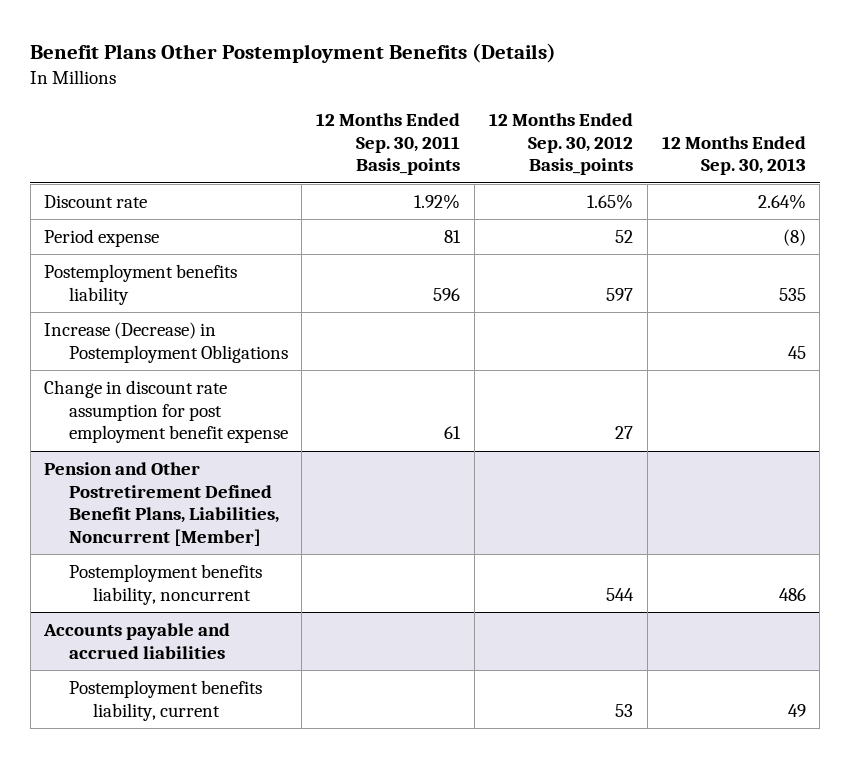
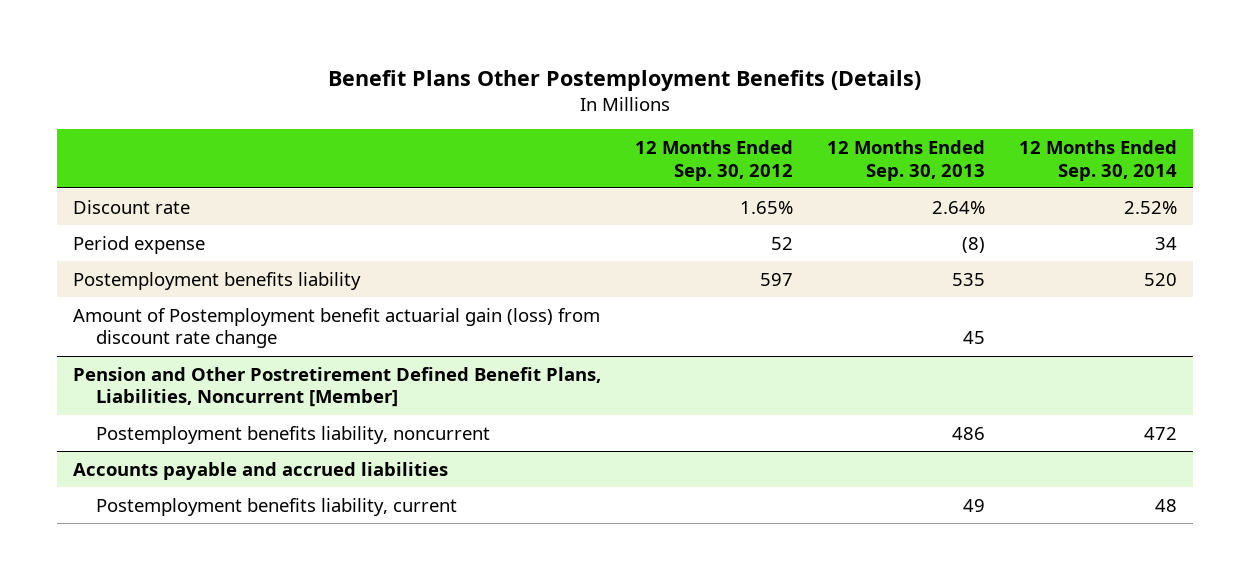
- | 12 Months Ended Sep. 30, 2011 Basis_points | 12 Months Ended Sep. 30, 2012 Basis_points | 12 Months Ended Sep. 30, 2013
+ | 12 Months Ended Sep. 30, 2012 | 12 Months Ended Sep. 30, 2013 | 12 Months Ended Sep. 30, 2014
- Increase (Decrease) in Postemployment Obligations | | | 45
- Change in discount rate assumption for post employment benefit expense | 61 | 27 |
+ Amount of Postemployment benefit actuarial gain (loss) from discount rate change | | 45 |

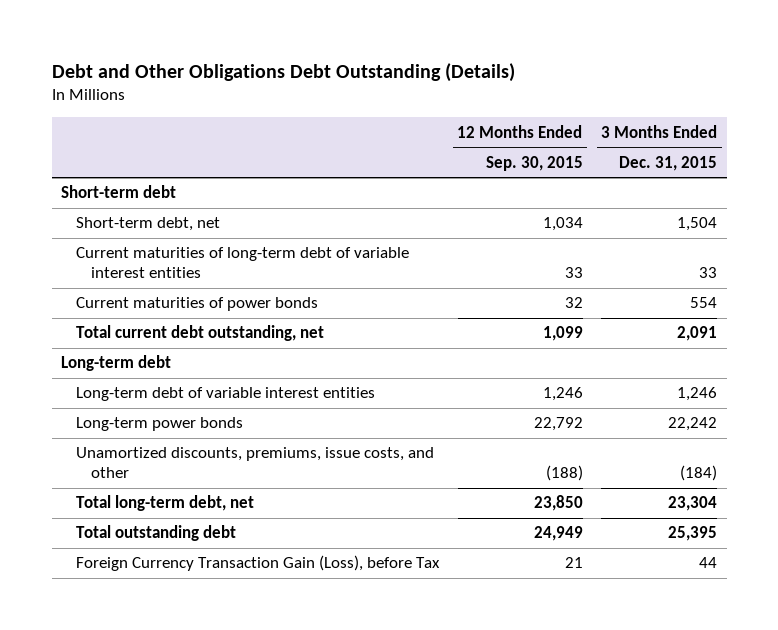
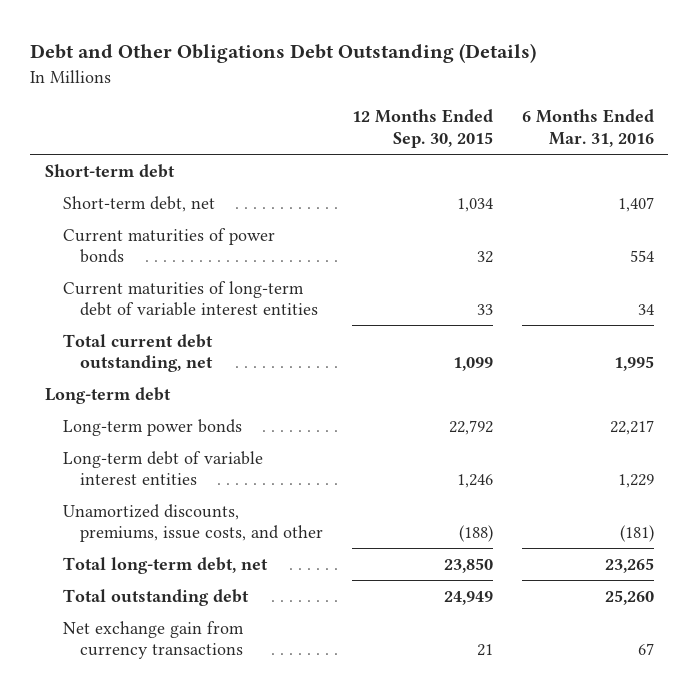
- | 12 Months Ended Sep. 30, 2015 | 3 Months Ended Dec. 31, 2015
+ | 12 Months Ended Sep. 30, 2015 | 6 Months Ended Mar. 31, 2016
moved down: Current maturities of long-term debt of variable interest entities | 33 | 34
moved down: Long-term debt of variable interest entities | 1,246 | 1,229
- Foreign Currency Transaction Gain (Loss), before Tax | 21 | 44
+ Net exchange gain from currency transactions | 21 | 67

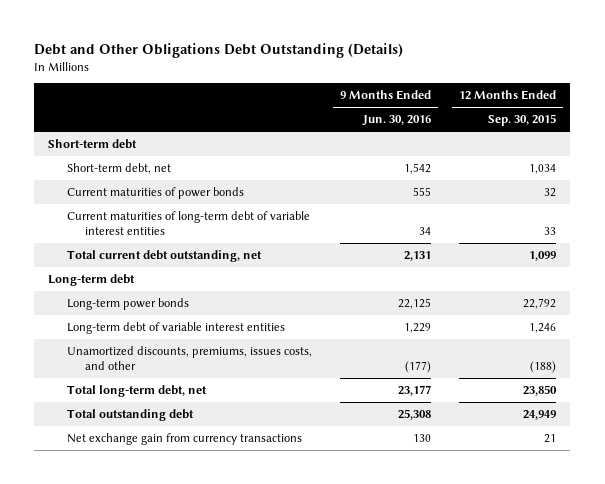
- | 12 Months Ended Sep. 30, 2015 | 6 Months Ended Mar. 31, 2016
+ | 9 Months Ended Jun. 30, 2016 | 12 Months Ended Sep. 30, 2015
- Unamortized discounts, premiums, issue costs, and other | (188) | (181)
+ Unamortized discounts, premiums, issues costs, and other | (177) | (188)

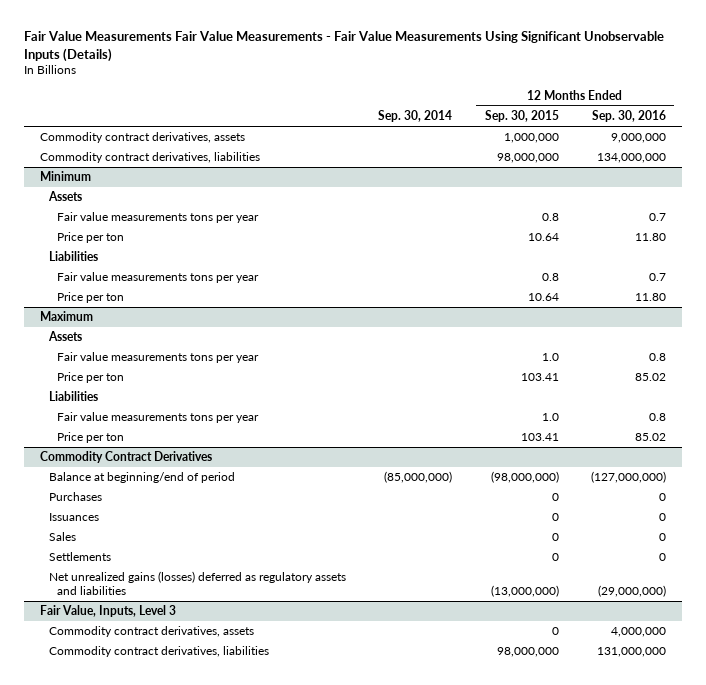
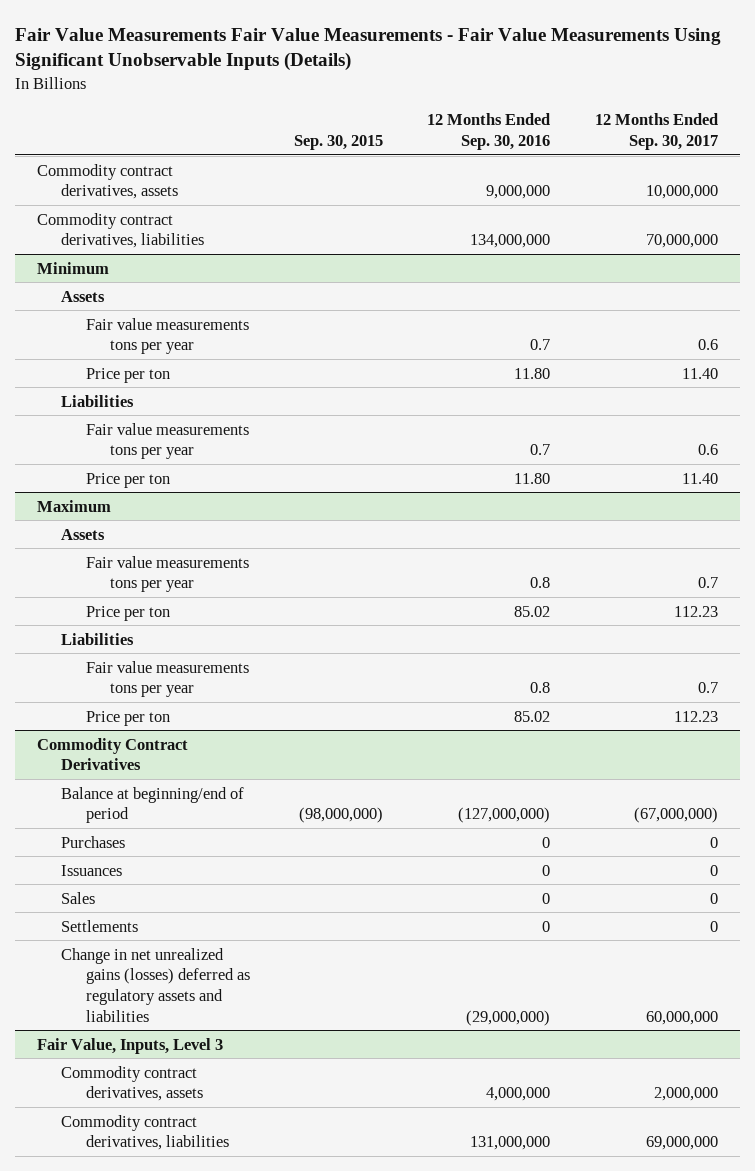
- | Sep. 30, 2014 | 12 Months Ended Sep. 30, 2015 | 12 Months Ended Sep. 30, 2016
+ | Sep. 30, 2015 | 12 Months Ended Sep. 30, 2016 | 12 Months Ended Sep. 30, 2017
@ Commodity Contract Derivatives
- Net unrealized gains (losses) deferred as regulatory assets and liabilities | | (13,000,000) | (29,000,000)
+ Change in net unrealized gains (losses) deferred as regulatory assets and liabilities | | (29,000,000) | 60,000,000

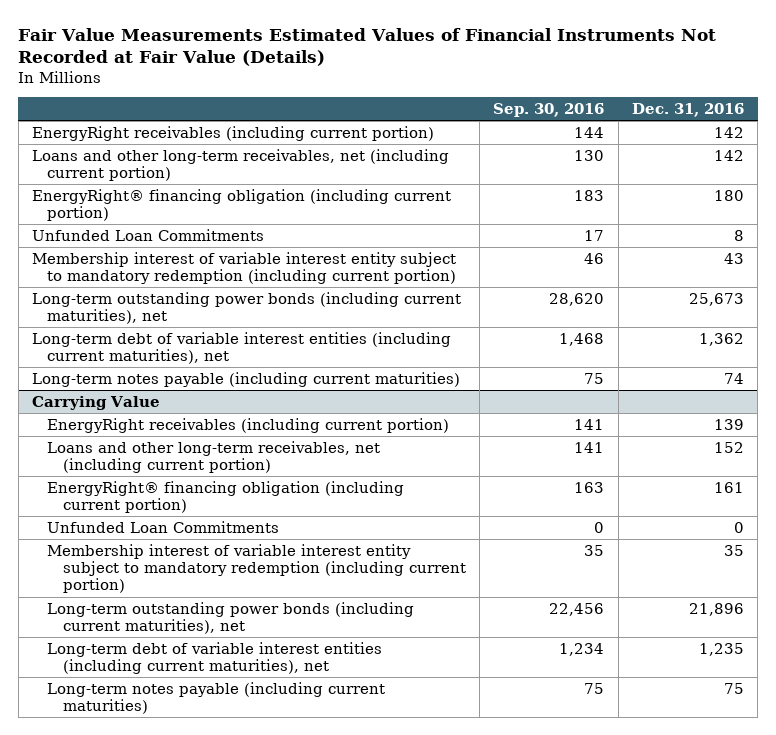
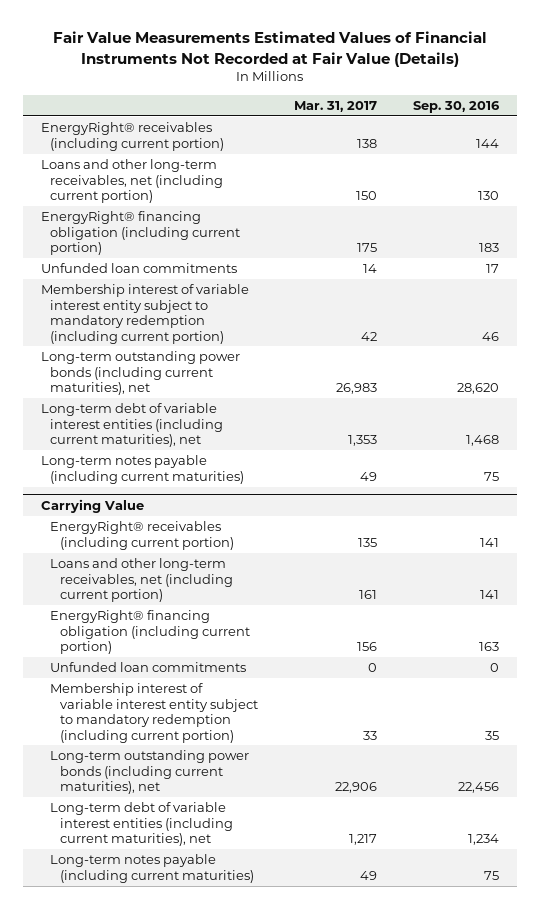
- | Sep. 30, 2016 | Dec. 31, 2016
+ | Mar. 31, 2017 | Sep. 30, 2016
- EnergyRight receivables (including current portion) | 144 | 142
+ EnergyRight® receivables (including current portion) | 138 | 144
- Unfunded Loan Commitments | 17 | 8
+ Unfunded loan commitments | 14 | 17
@ Carrying Value
- EnergyRight receivables (including current portion) | 141 | 139
+ EnergyRight® receivables (including current portion) | 135 | 141
- Unfunded Loan Commitments | 0 | 0
+ Unfunded loan commitments | 0 | 0

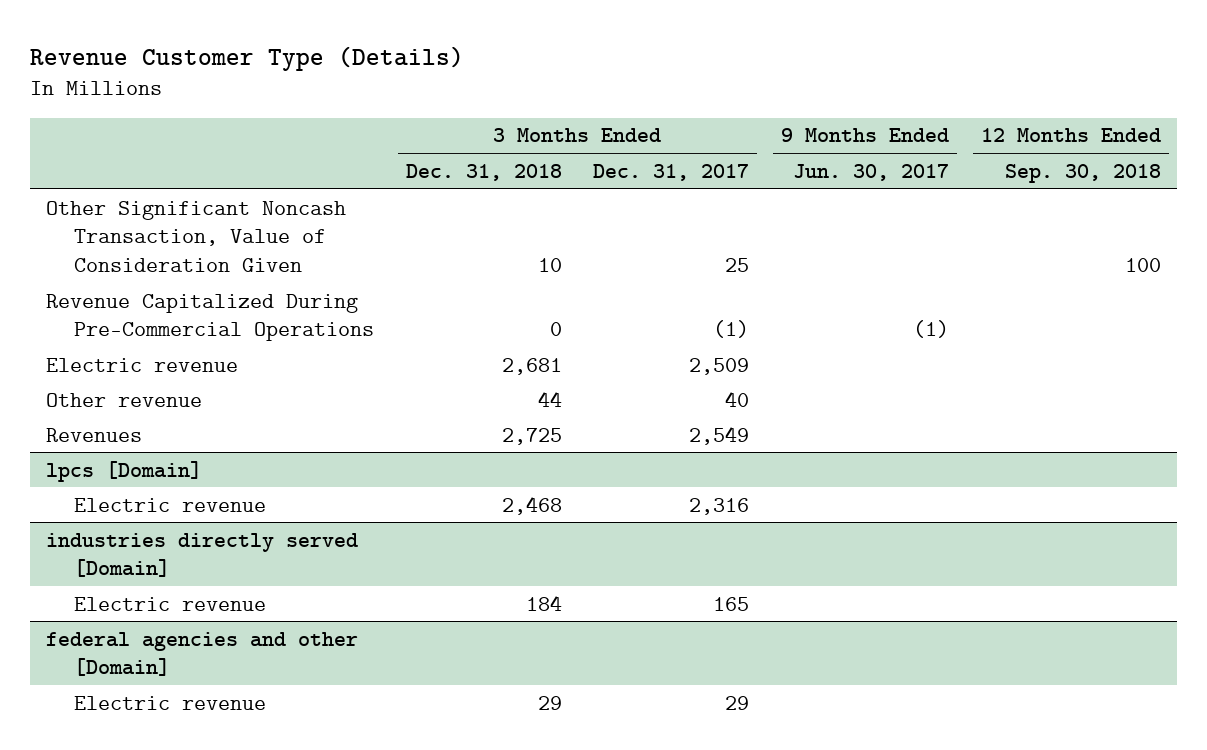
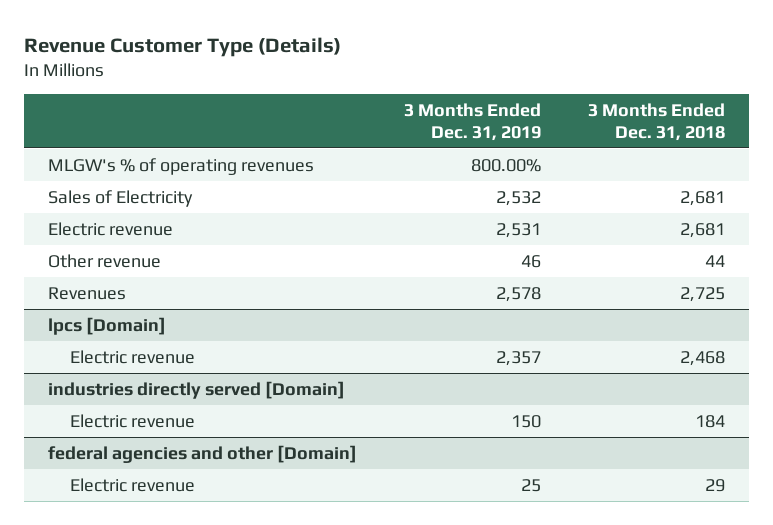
- | 3 Months Ended Dec. 31, 2018 | 3 Months Ended Dec. 31, 2017 | 9 Months Ended Jun. 30, 2017 | 12 Months Ended Sep. 30, 2018
+ | 3 Months Ended Dec. 31, 2019 | 3 Months Ended Dec. 31, 2018
- Other Significant Noncash Transaction, Value of Consideration Given | 10 | 25 | | 100
- Revenue Capitalized During Pre-Commercial Operations | 0 | (1) | (1) |
+ MLGW's % of operating revenues | 800.00% |
+ Sales of Electricity | 2,532 | 2,681

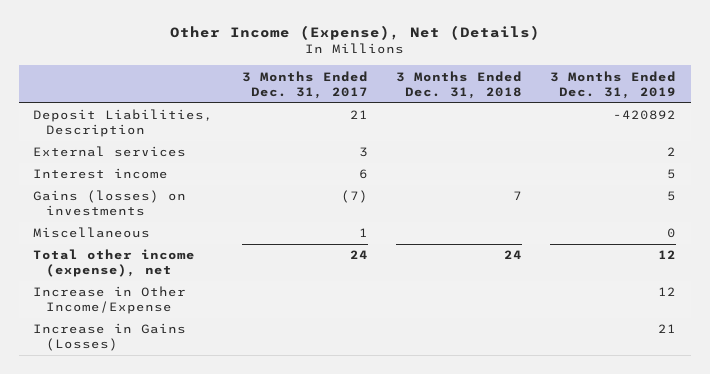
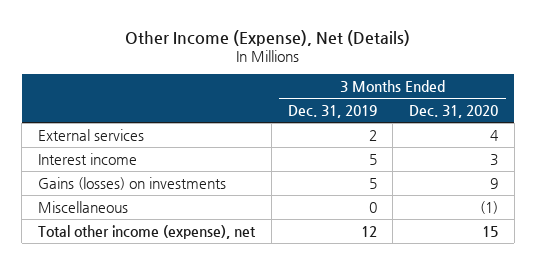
- | 3 Months Ended Dec. 31, 2017 | 3 Months Ended Dec. 31, 2018 | 3 Months Ended Dec. 31, 2019
+ | 3 Months Ended Dec. 31, 2019 | 3 Months Ended Dec. 31, 2020
- Deposit Liabilities, Description | 21 | | -420892
- Increase in Other Income/Expense | | | 12
- Increase in Gains (Losses) | | | 21

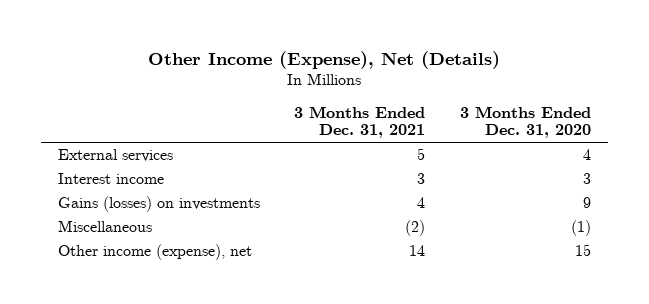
- | 3 Months Ended Dec. 31, 2019 | 3 Months Ended Dec. 31, 2020
+ | 3 Months Ended Dec. 31, 2021 | 3 Months Ended Dec. 31, 2020
- Total other income (expense), net | 12 | 15
+ Other income (expense), net | 14 | 15

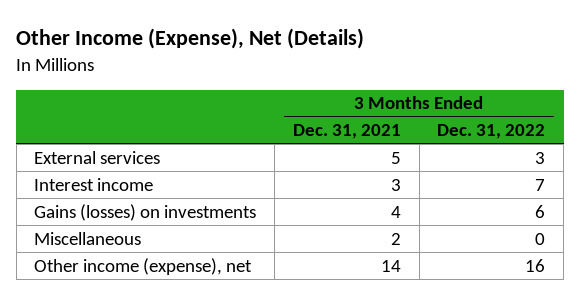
- | 3 Months Ended Dec. 31, 2021 | 3 Months Ended Dec. 31, 2020
+ | 3 Months Ended Dec. 31, 2021 | 3 Months Ended Dec. 31, 2022
- Miscellaneous | (2) | (1)
+ Miscellaneous | 2 | 0

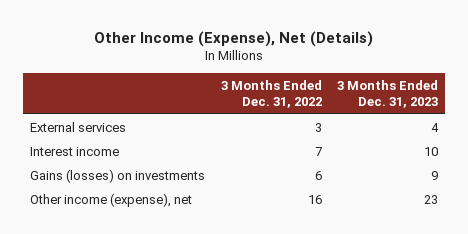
- | 3 Months Ended Dec. 31, 2021 | 3 Months Ended Dec. 31, 2022
+ | 3 Months Ended Dec. 31, 2022 | 3 Months Ended Dec. 31, 2023
- Miscellaneous | 2 | 0

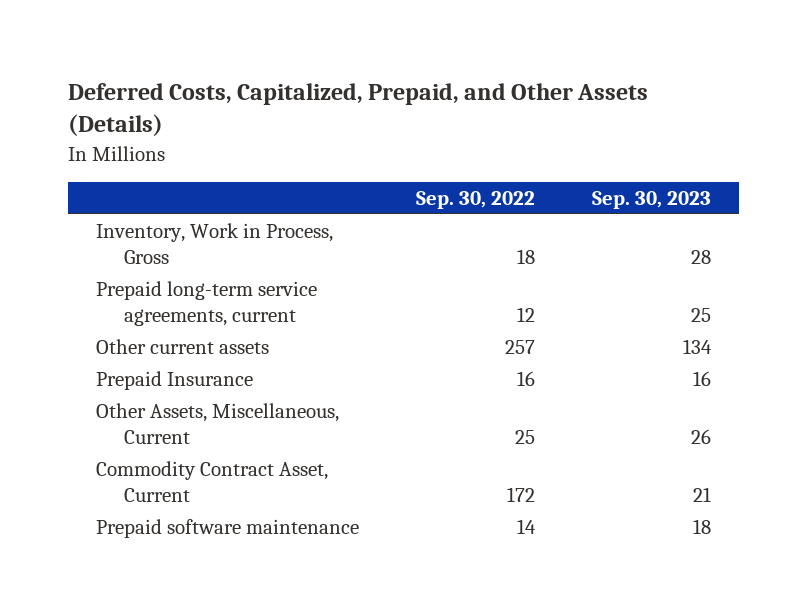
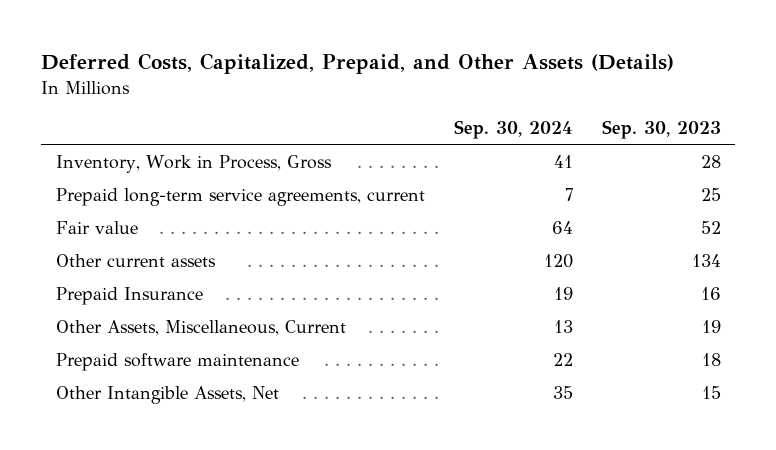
- | Sep. 30, 2022 | Sep. 30, 2023
+ | Sep. 30, 2024 | Sep. 30, 2023
+ Fair value | 64 | 52
- Other Assets, Miscellaneous, Current | 25 | 26
- Commodity Contract Asset, Current | 172 | 21
+ Other Assets, Miscellaneous, Current | 13 | 19
+ Other Intangible Assets, Net | 35 | 15

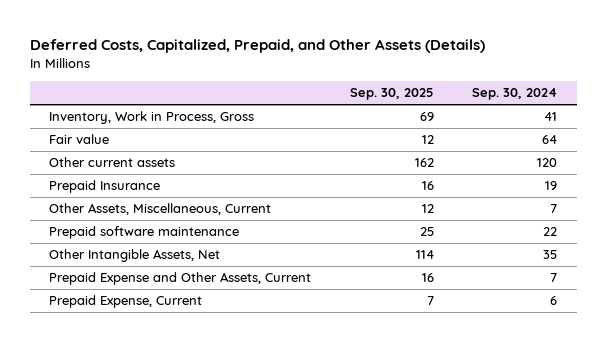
- | Sep. 30, 2024 | Sep. 30, 2023
+ | Sep. 30, 2025 | Sep. 30, 2024
- Prepaid long-term service agreements, current | 7 | 25
- Other Assets, Miscellaneous, Current | 13 | 19
+ Other Assets, Miscellaneous, Current | 12 | 7
+ Prepaid Expense and Other Assets, Current | 16 | 7
+ Prepaid Expense, Current | 7 | 6

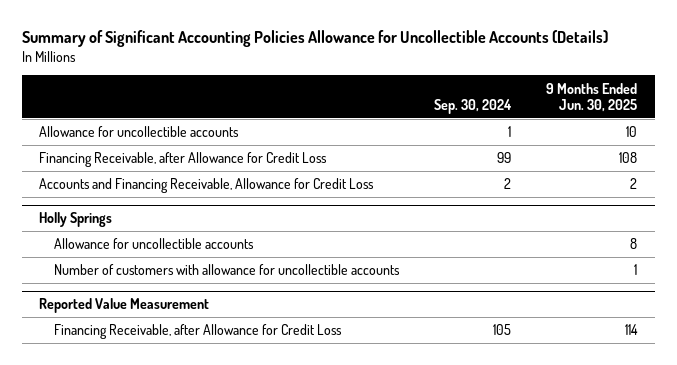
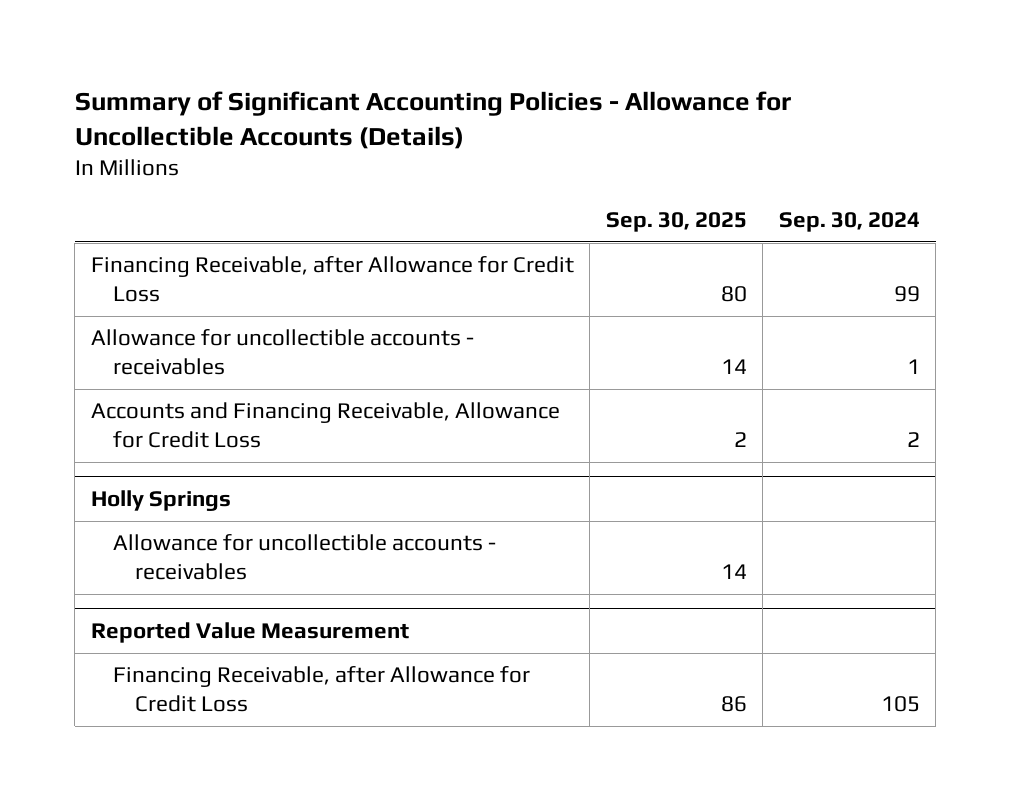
- Summary of Significant Accounting Policies Allowance for Uncollectible Accounts (Details)
+ Summary of Significant Accounting Policies - Allowance for Uncollectible Accounts (Details)
- | Sep. 30, 2024 | 9 Months Ended Jun. 30, 2025
+ | Sep. 30, 2025 | Sep. 30, 2024
- Allowance for uncollectible accounts | 1 | 10
+ Allowance for uncollectible accounts - receivables | 14 | 1
@ Holly Springs
- Allowance for uncollectible accounts | | 8
- Number of customers with allowance for uncollectible accounts | | 1
+ Allowance for uncollectible accounts - receivables | 14 |

